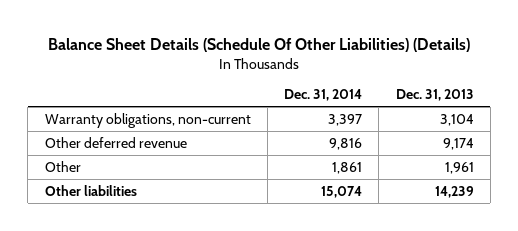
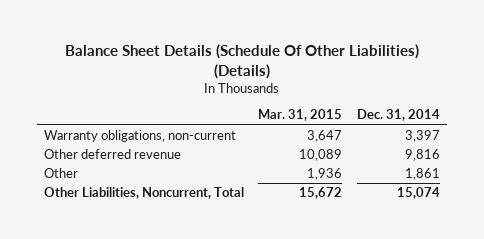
- | Dec. 31, 2014 | Dec. 31, 2013
+ | Mar. 31, 2015 | Dec. 31, 2014
- Other liabilities | 15,074 | 14,239
+ Other Liabilities, Noncurrent, Total | 15,672 | 15,074

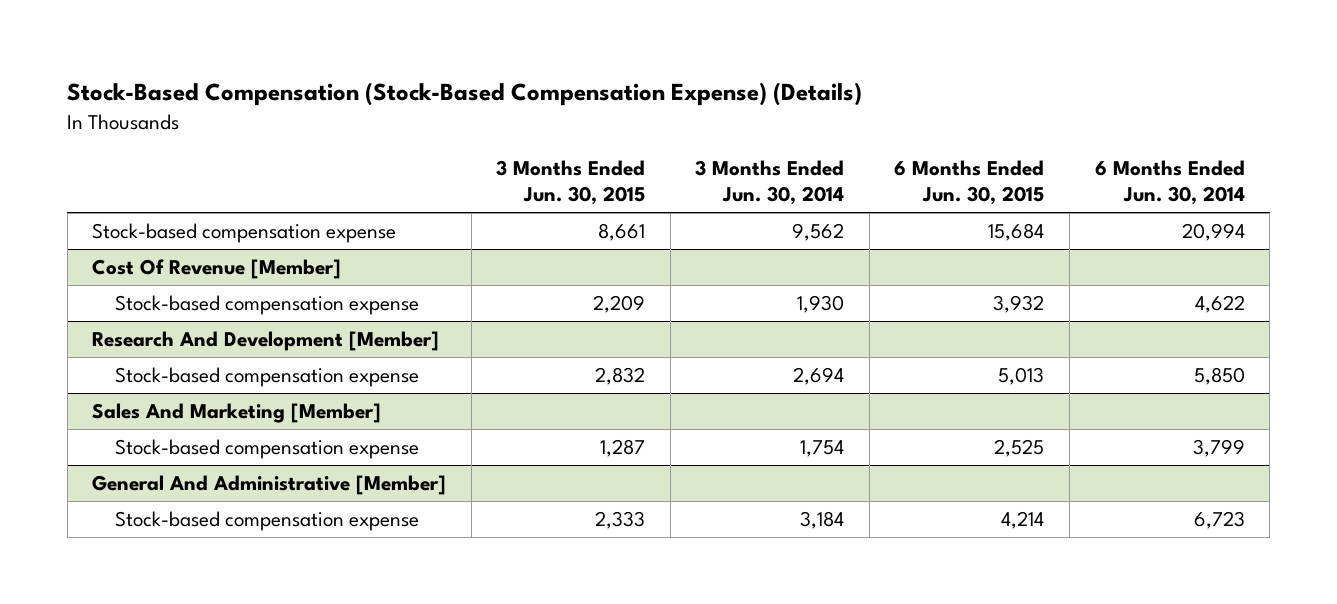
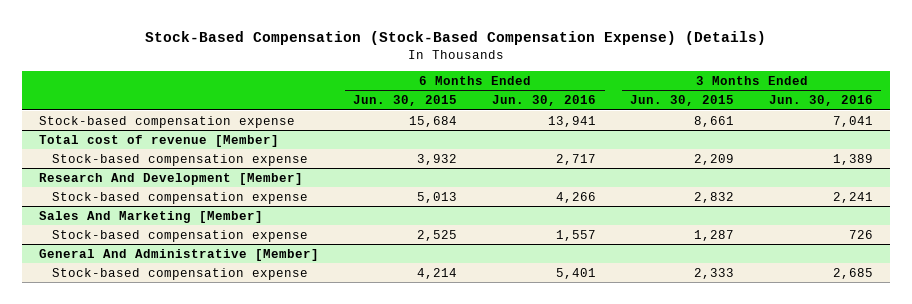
- | 3 Months Ended Jun. 30, 2015 | 3 Months Ended Jun. 30, 2014 | 6 Months Ended Jun. 30, 2015 | 6 Months Ended Jun. 30, 2014
+ | 6 Months Ended Jun. 30, 2015 | 6 Months Ended Jun. 30, 2016 | 3 Months Ended Jun. 30, 2015 | 3 Months Ended Jun. 30, 2016
- Cost Of Revenue [Member]
+ Total cost of revenue [Member]

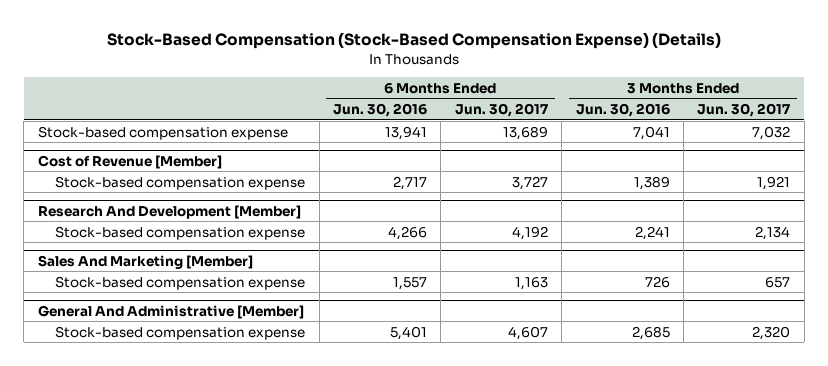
- | 6 Months Ended Jun. 30, 2015 | 6 Months Ended Jun. 30, 2016 | 3 Months Ended Jun. 30, 2015 | 3 Months Ended Jun. 30, 2016
+ | 6 Months Ended Jun. 30, 2016 | 6 Months Ended Jun. 30, 2017 | 3 Months Ended Jun. 30, 2016 | 3 Months Ended Jun. 30, 2017
- Total cost of revenue [Member]
+ Cost of Revenue [Member]

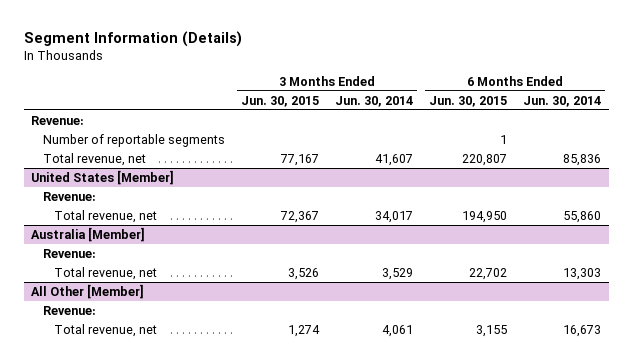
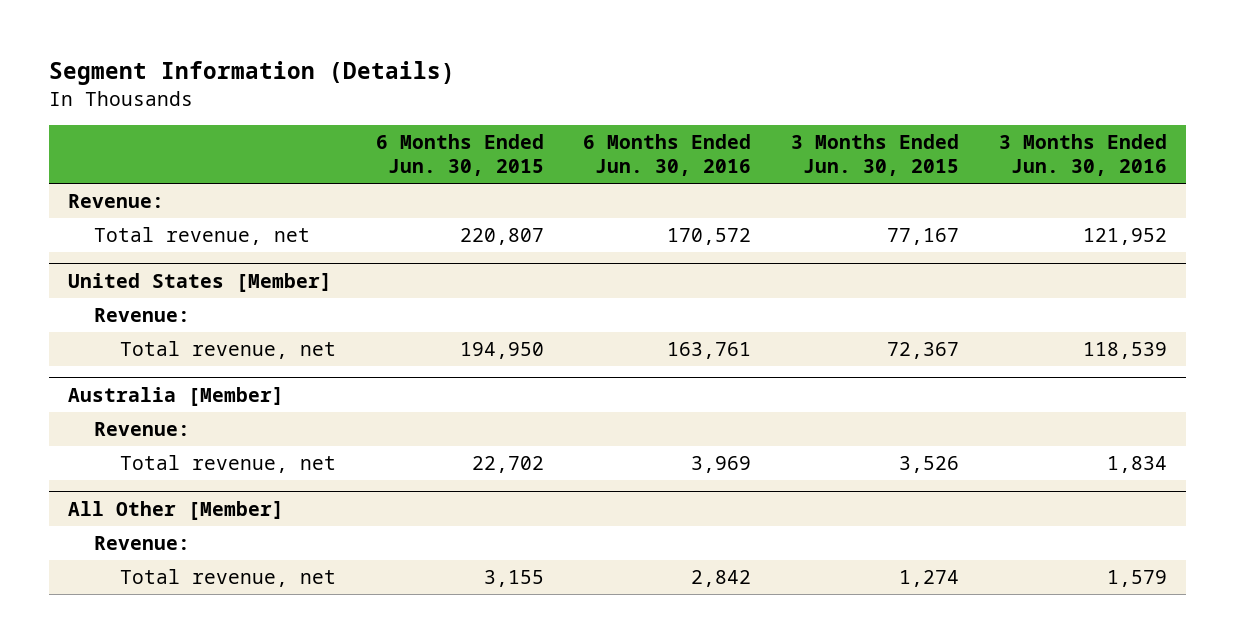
- | 3 Months Ended Jun. 30, 2015 | 3 Months Ended Jun. 30, 2014 | 6 Months Ended Jun. 30, 2015 | 6 Months Ended Jun. 30, 2014
+ | 6 Months Ended Jun. 30, 2015 | 6 Months Ended Jun. 30, 2016 | 3 Months Ended Jun. 30, 2015 | 3 Months Ended Jun. 30, 2016
- Number of reportable segments | | | 1 |

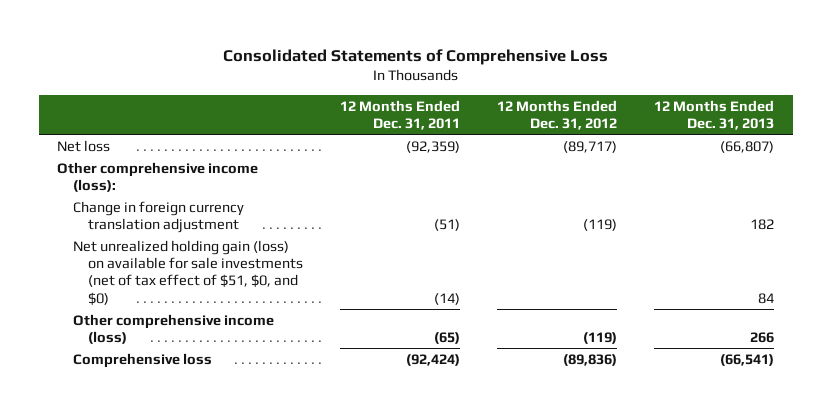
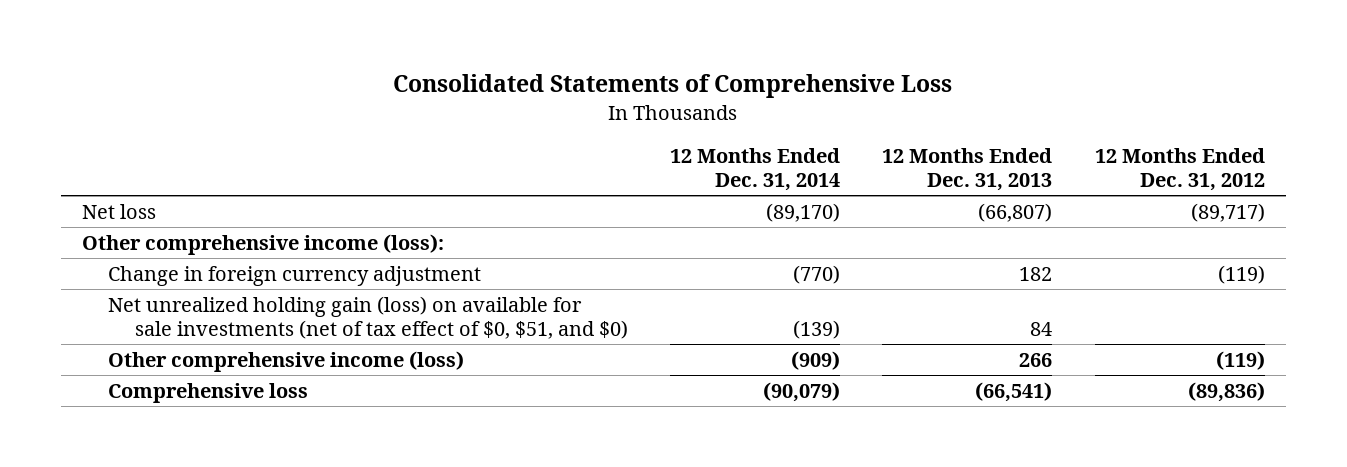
- | 12 Months Ended Dec. 31, 2011 | 12 Months Ended Dec. 31, 2012 | 12 Months Ended Dec. 31, 2013
+ | 12 Months Ended Dec. 31, 2014 | 12 Months Ended Dec. 31, 2013 | 12 Months Ended Dec. 31, 2012
- Change in foreign currency translation adjustment | (51) | (119) | 182
- Net unrealized holding gain (loss) on available for sale investments (net of tax effect of $51, $0, and $0) | (14) | | 84
+ Change in foreign currency adjustment | (770) | 182 | (119)
+ Net unrealized holding gain (loss) on available for sale investments (net of tax effect of $0, $51, and $0) | (139) | 84 |

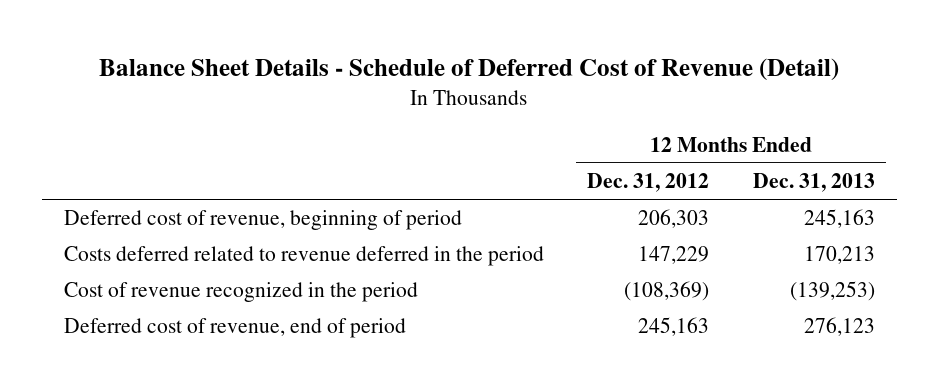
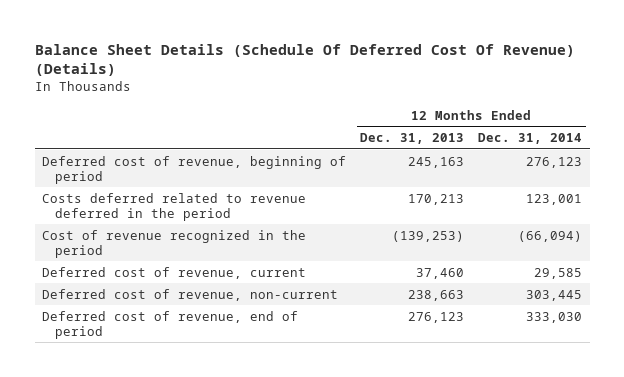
- Balance Sheet Details - Schedule of Deferred Cost of Revenue (Detail)
+ Balance Sheet Details (Schedule Of Deferred Cost Of Revenue) (Details)
- | 12 Months Ended Dec. 31, 2012 | 12 Months Ended Dec. 31, 2013
+ | 12 Months Ended Dec. 31, 2013 | 12 Months Ended Dec. 31, 2014
+ Deferred cost of revenue, current | 37,460 | 29,585
+ Deferred cost of revenue, non-current | 238,663 | 303,445

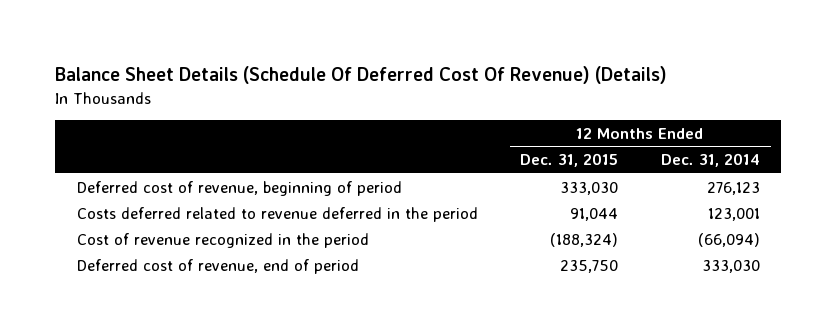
- | 12 Months Ended Dec. 31, 2013 | 12 Months Ended Dec. 31, 2014
+ | 12 Months Ended Dec. 31, 2015 | 12 Months Ended Dec. 31, 2014
- Deferred cost of revenue, current | 37,460 | 29,585
- Deferred cost of revenue, non-current | 238,663 | 303,445

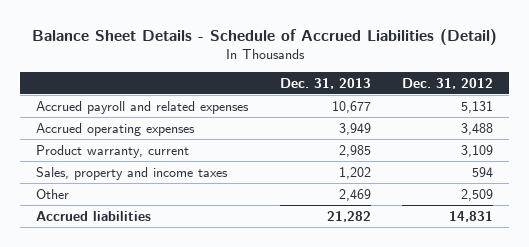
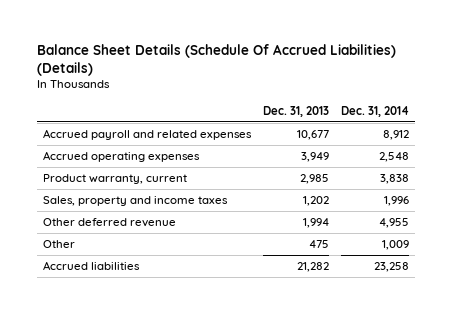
- Balance Sheet Details - Schedule of Accrued Liabilities (Detail)
+ Balance Sheet Details (Schedule Of Accrued Liabilities) (Details)
- | Dec. 31, 2013 | Dec. 31, 2012
+ | Dec. 31, 2013 | Dec. 31, 2014
- Other | 2,469 | 2,509
+ Other deferred revenue | 1,994 | 4,955
+ Other | 475 | 1,009

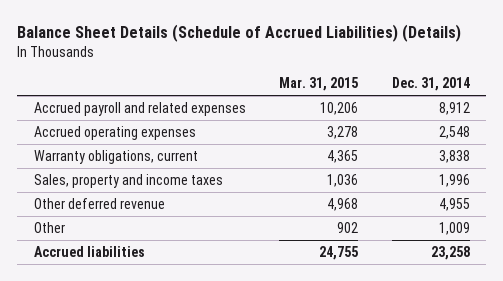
- Balance Sheet Details (Schedule Of Accrued Liabilities) (Details)
+ Balance Sheet Details (Schedule of Accrued Liabilities) (Details)
- | Dec. 31, 2013 | Dec. 31, 2014
+ | Mar. 31, 2015 | Dec. 31, 2014
- Product warranty, current | 2,985 | 3,838
+ Warranty obligations, current | 4,365 | 3,838

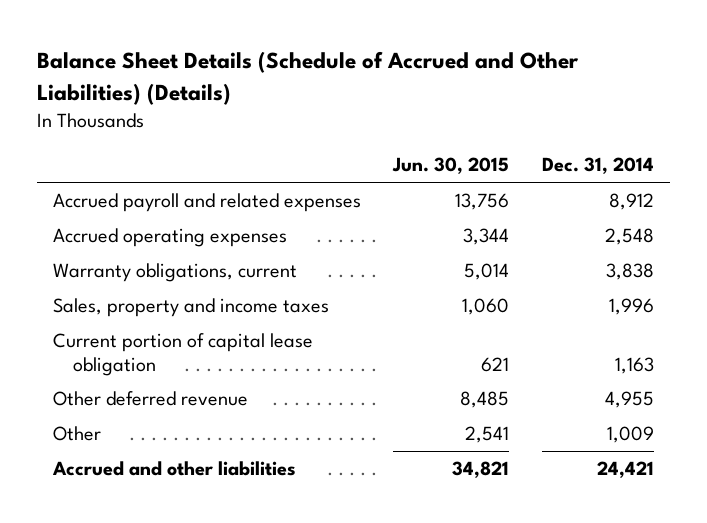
- Balance Sheet Details (Schedule of Accrued Liabilities) (Details)
+ Balance Sheet Details (Schedule of Accrued and Other Liabilities) (Details)
- | Mar. 31, 2015 | Dec. 31, 2014
+ | Jun. 30, 2015 | Dec. 31, 2014
+ Current portion of capital lease obligation | 621 | 1,163
- Accrued liabilities | 24,755 | 23,258
+ Accrued and other liabilities | 34,821 | 24,421

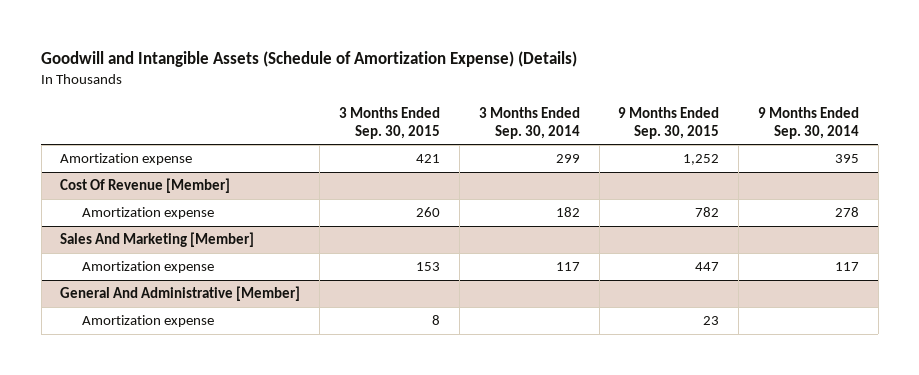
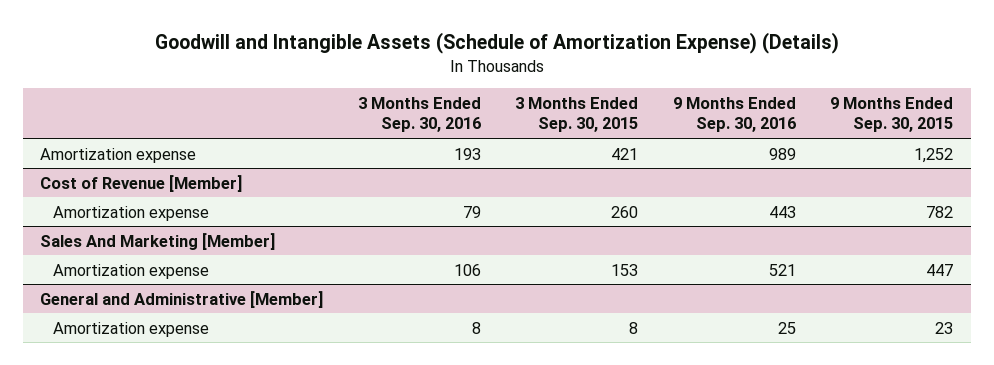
- | 3 Months Ended Sep. 30, 2015 | 3 Months Ended Sep. 30, 2014 | 9 Months Ended Sep. 30, 2015 | 9 Months Ended Sep. 30, 2014
+ | 3 Months Ended Sep. 30, 2016 | 3 Months Ended Sep. 30, 2015 | 9 Months Ended Sep. 30, 2016 | 9 Months Ended Sep. 30, 2015
- Cost Of Revenue [Member]
+ Cost of Revenue [Member]
- General And Administrative [Member]
+ General and Administrative [Member]

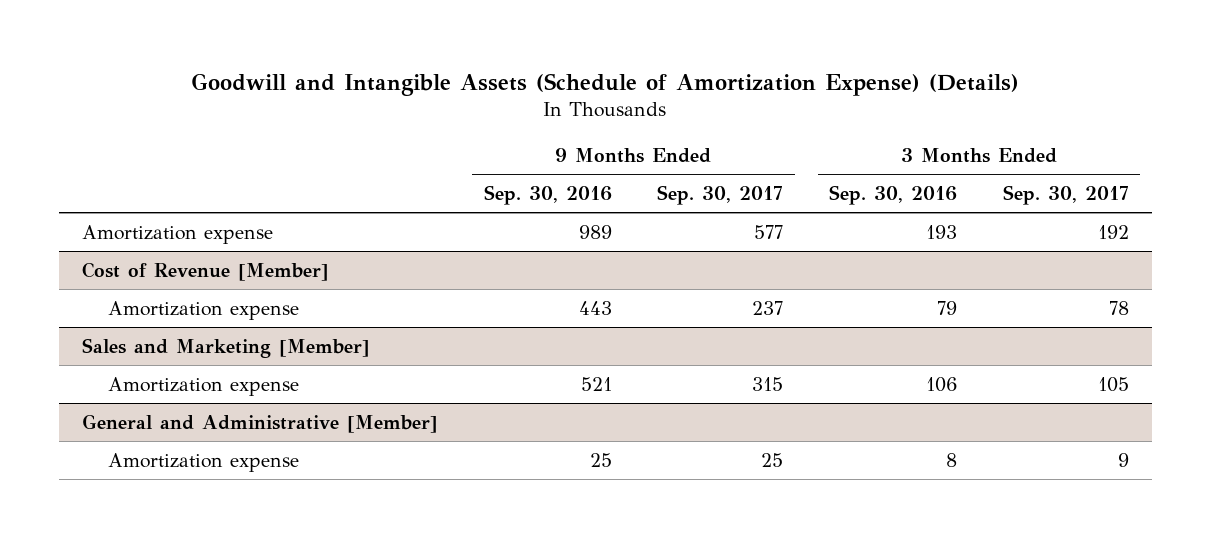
- | 3 Months Ended Sep. 30, 2016 | 3 Months Ended Sep. 30, 2015 | 9 Months Ended Sep. 30, 2016 | 9 Months Ended Sep. 30, 2015
+ | 9 Months Ended Sep. 30, 2016 | 9 Months Ended Sep. 30, 2017 | 3 Months Ended Sep. 30, 2016 | 3 Months Ended Sep. 30, 2017
- Sales And Marketing [Member]
+ Sales and Marketing [Member]

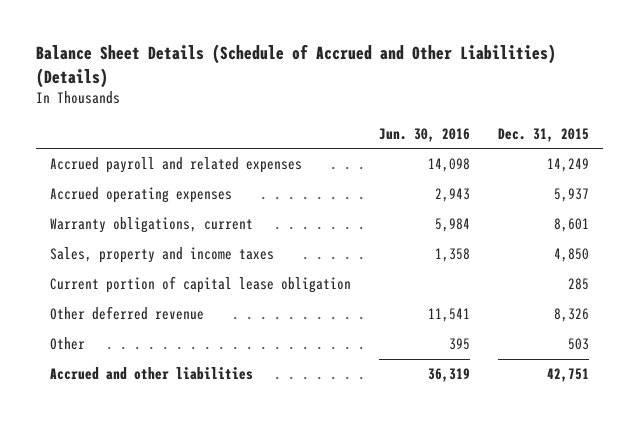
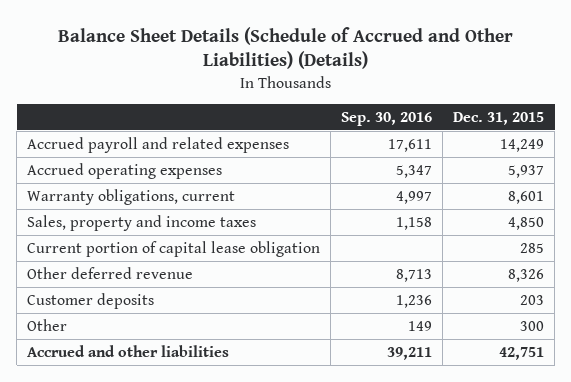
- | Jun. 30, 2016 | Dec. 31, 2015
+ | Sep. 30, 2016 | Dec. 31, 2015
- Other | 395 | 503
+ Customer deposits | 1,236 | 203
+ Other | 149 | 300

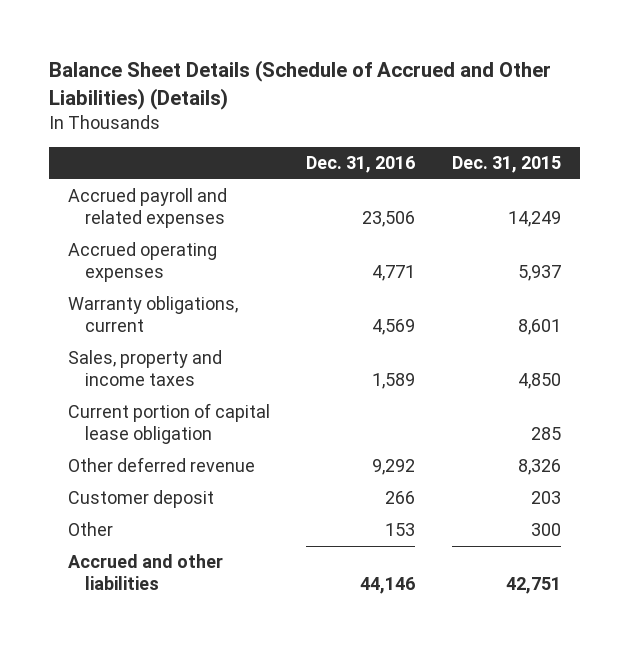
- | Sep. 30, 2016 | Dec. 31, 2015
+ | Dec. 31, 2016 | Dec. 31, 2015
- Customer deposits | 1,236 | 203
+ Customer deposit | 266 | 203

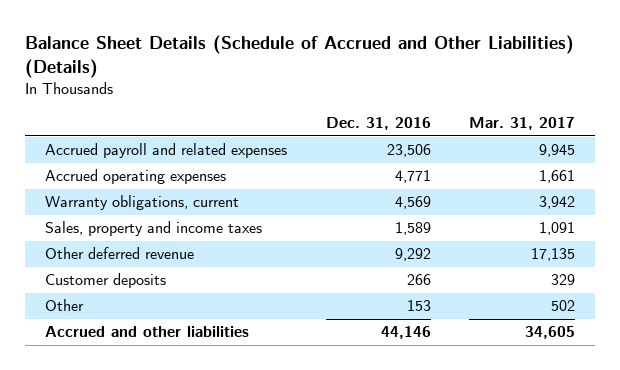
- | Dec. 31, 2016 | Dec. 31, 2015
+ | Dec. 31, 2016 | Mar. 31, 2017
- Current portion of capital lease obligation | | 285
- Customer deposit | 266 | 203
+ Customer deposits | 266 | 329

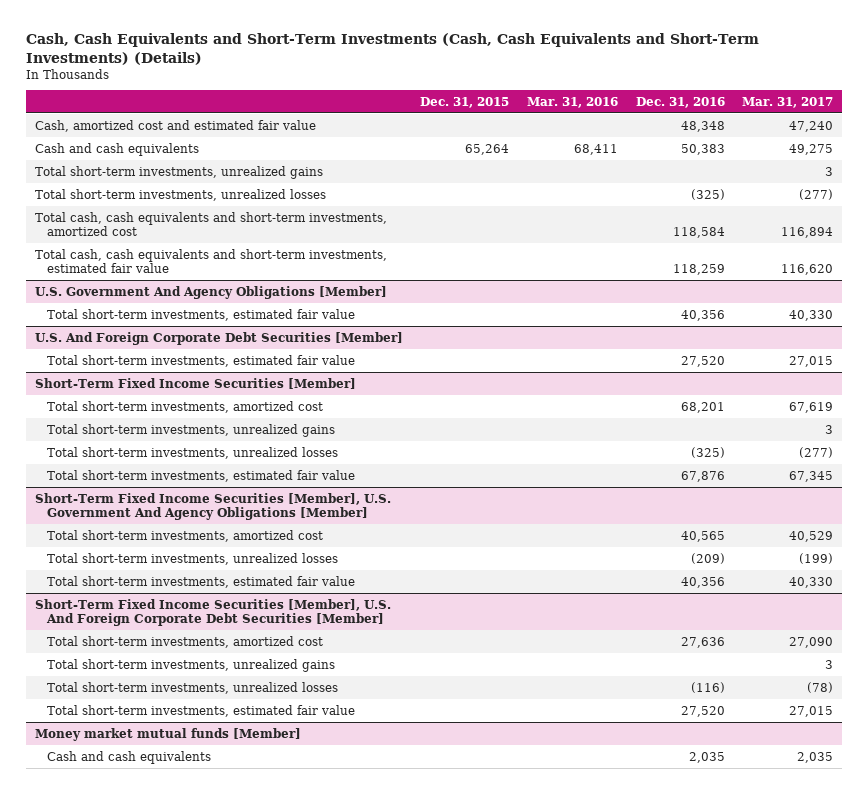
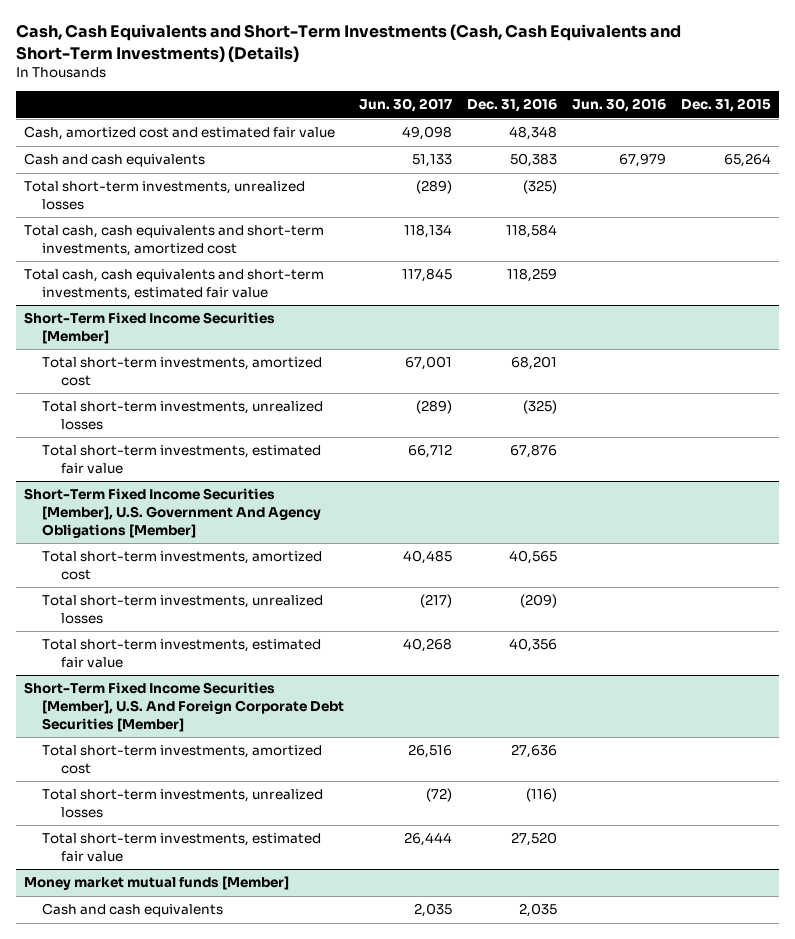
- | Dec. 31, 2015 | Mar. 31, 2016 | Dec. 31, 2016 | Mar. 31, 2017
+ | Jun. 30, 2017 | Dec. 31, 2016 | Jun. 30, 2016 | Dec. 31, 2015
- Total short-term investments, unrealized gains | | | | 3
- U.S. Government And Agency Obligations [Member]
- Total short-term investments, estimated fair value | | | 40,356 | 40,330
- U.S. And Foreign Corporate Debt Securities [Member]
- Total short-term investments, estimated fair value | | | 27,520 | 27,015
@ Short-Term Fixed Income Securities [Member]
- Total short-term investments, unrealized gains | | | | 3
@ Short-Term Fixed Income Securities [Member], U.S. And Foreign Corporate Debt Securities [Member]
- Total short-term investments, unrealized gains | | | | 3

